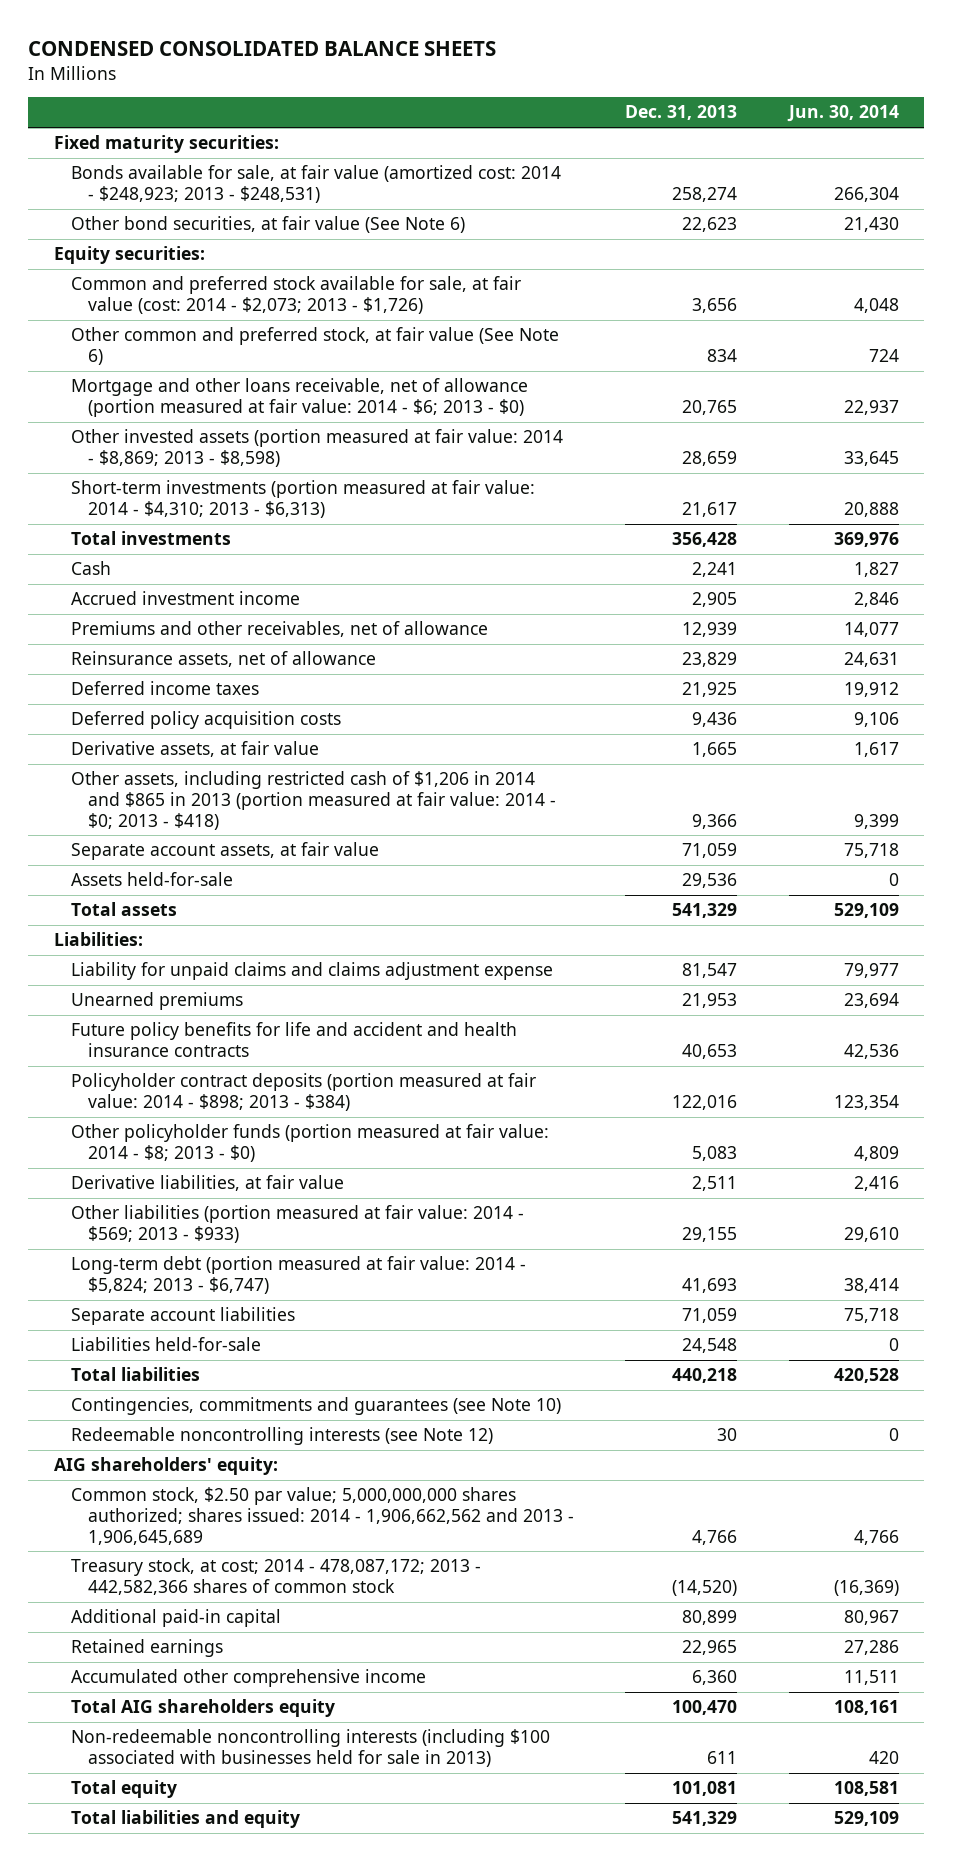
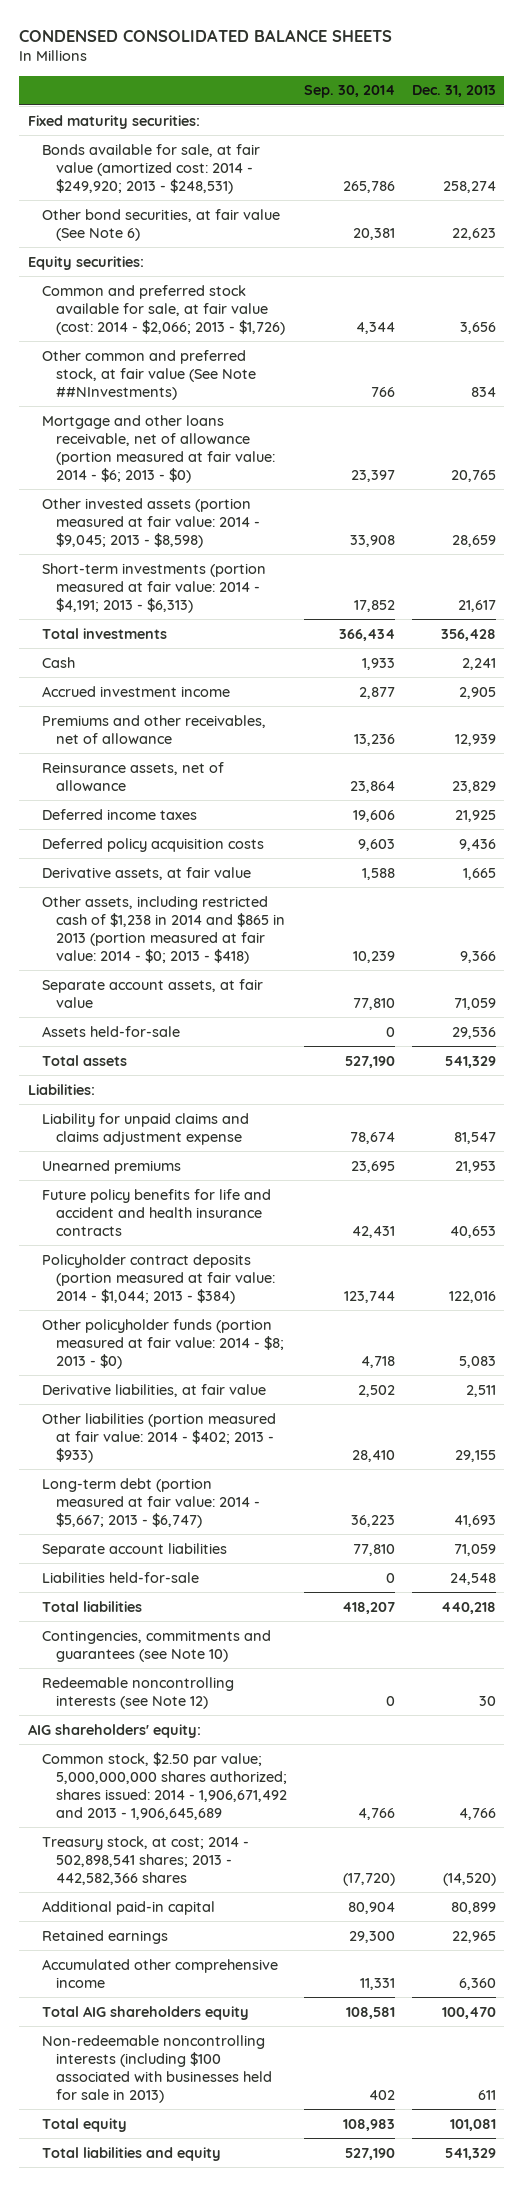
- | Dec. 31, 2013 | Jun. 30, 2014
+ | Sep. 30, 2014 | Dec. 31, 2013
- Bonds available for sale, at fair value (amortized cost: 2014 - $248,923; 2013 - $248,531) | 258,274 | 266,304
+ Bonds available for sale, at fair value (amortized cost: 2014 - $249,920; 2013 - $248,531) | 265,786 | 258,274
- Common and preferred stock available for sale, at fair value (cost: 2014 - $2,073; 2013 - $1,726) | 3,656 | 4,048
- Other common and preferred stock, at fair value (See Note 6) | 834 | 724
+ Common and preferred stock available for sale, at fair value (cost: 2014 - $2,066; 2013 - $1,726) | 4,344 | 3,656
+ Other common and preferred stock, at fair value (See Note ##NInvestments) | 766 | 834
- Other invested assets (portion measured at fair value: 2014 - $8,869; 2013 - $8,598) | 28,659 | 33,645
- Short-term investments (portion measured at fair value: 2014 - $4,310; 2013 - $6,313) | 21,617 | 20,888
+ Other invested assets (portion measured at fair value: 2014 - $9,045; 2013 - $8,598) | 33,908 | 28,659
+ Short-term investments (portion measured at fair value: 2014 - $4,191; 2013 - $6,313) | 17,852 | 21,617
- Other assets, including restricted cash of $1,206 in 2014 and $865 in 2013 (portion measured at fair value: 2014 - $0; 2013 - $418) | 9,366 | 9,399
+ Other assets, including restricted cash of $1,238 in 2014 and $865 in 2013 (portion measured at fair value: 2014 - $0; 2013 - $418) | 10,239 | 9,366
- Policyholder contract deposits (portion measured at fair value: 2014 - $898; 2013 - $384) | 122,016 | 123,354
+ Policyholder contract deposits (portion measured at fair value: 2014 - $1,044; 2013 - $384) | 123,744 | 122,016
- Other liabilities (portion measured at fair value: 2014 - $569; 2013 - $933) | 29,155 | 29,610
- Long-term debt (portion measured at fair value: 2014 - $5,824; 2013 - $6,747) | 41,693 | 38,414
+ Other liabilities (portion measured at fair value: 2014 - $402; 2013 - $933) | 28,410 | 29,155
+ Long-term debt (portion measured at fair value: 2014 - $5,667; 2013 - $6,747) | 36,223 | 41,693
- Common stock, $2.50 par value; 5,000,000,000 shares authorized; shares issued: 2014 - 1,906,662,562 and 2013 - 1,906,645,689 | 4,766 | 4,766
- Treasury stock, at cost; 2014 - 478,087,172; 2013 - 442,582,366 shares of common stock | (14,520) | (16,369)
+ Common stock, $2.50 par value; 5,000,000,000 shares authorized; shares issued: 2014 - 1,906,671,492 and 2013 - 1,906,645,689 | 4,766 | 4,766
+ Treasury stock, at cost; 2014 - 502,898,541 shares; 2013 - 442,582,366 shares | (17,720) | (14,520)

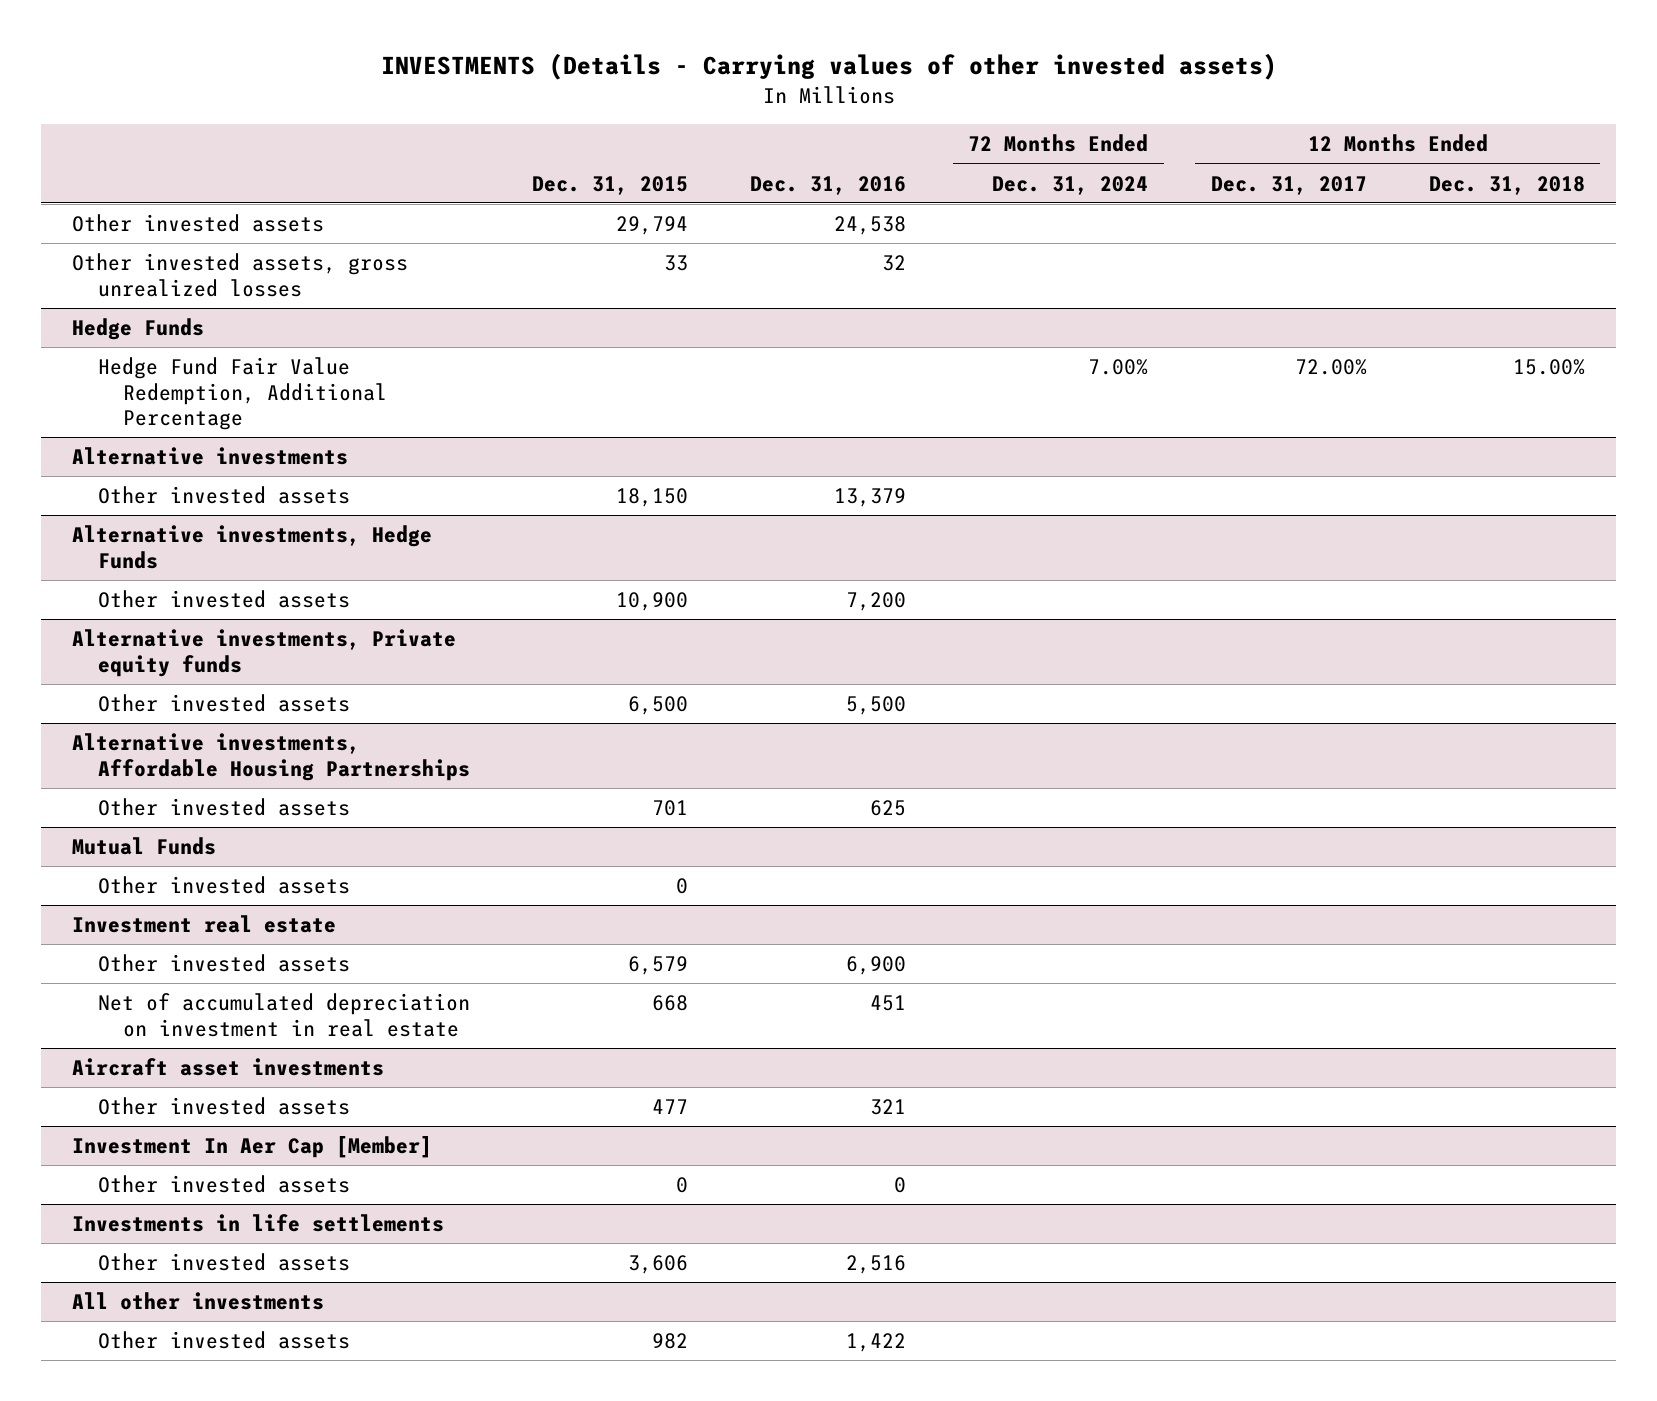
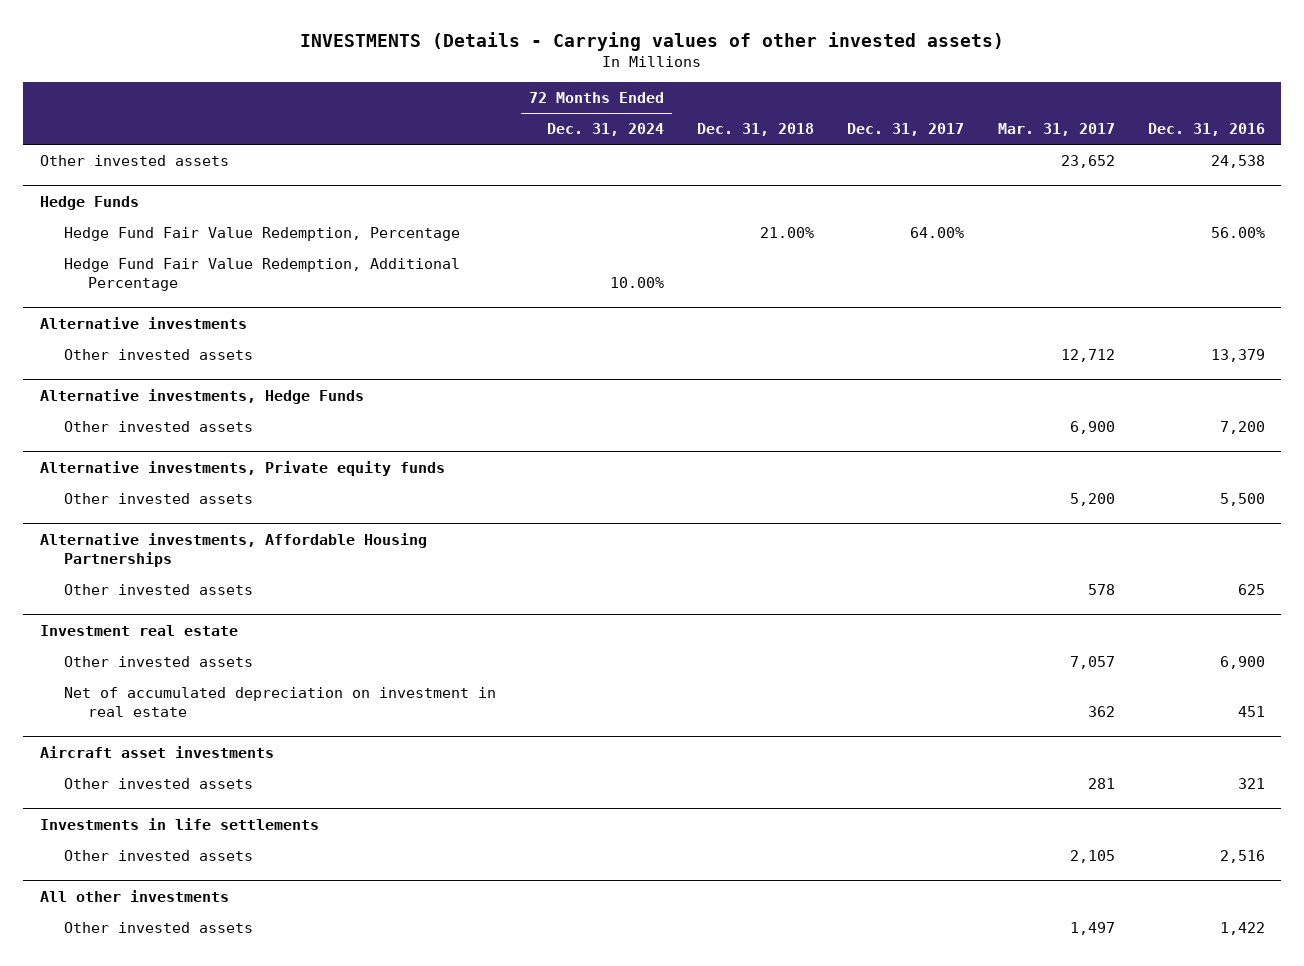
- | Dec. 31, 2015 | Dec. 31, 2016 | 72 Months Ended Dec. 31, 2024 | 12 Months Ended Dec. 31, 2017 | 12 Months Ended Dec. 31, 2018
+ | 72 Months Ended Dec. 31, 2024 | Dec. 31, 2018 | Dec. 31, 2017 | Mar. 31, 2017 | Dec. 31, 2016
- Other invested assets, gross unrealized losses | 33 | 32 | | |
@ Hedge Funds
- Hedge Fund Fair Value Redemption, Additional Percentage | | | 7.00% | 72.00% | 15.00%
+ Hedge Fund Fair Value Redemption, Percentage | | 21.00% | 64.00% | | 56.00%
+ Hedge Fund Fair Value Redemption, Additional Percentage | 10.00% | | | |
- Mutual Funds
- Other invested assets | 0 | | | |
- Investment In Aer Cap [Member]
- Other invested assets | 0 | 0 | | |

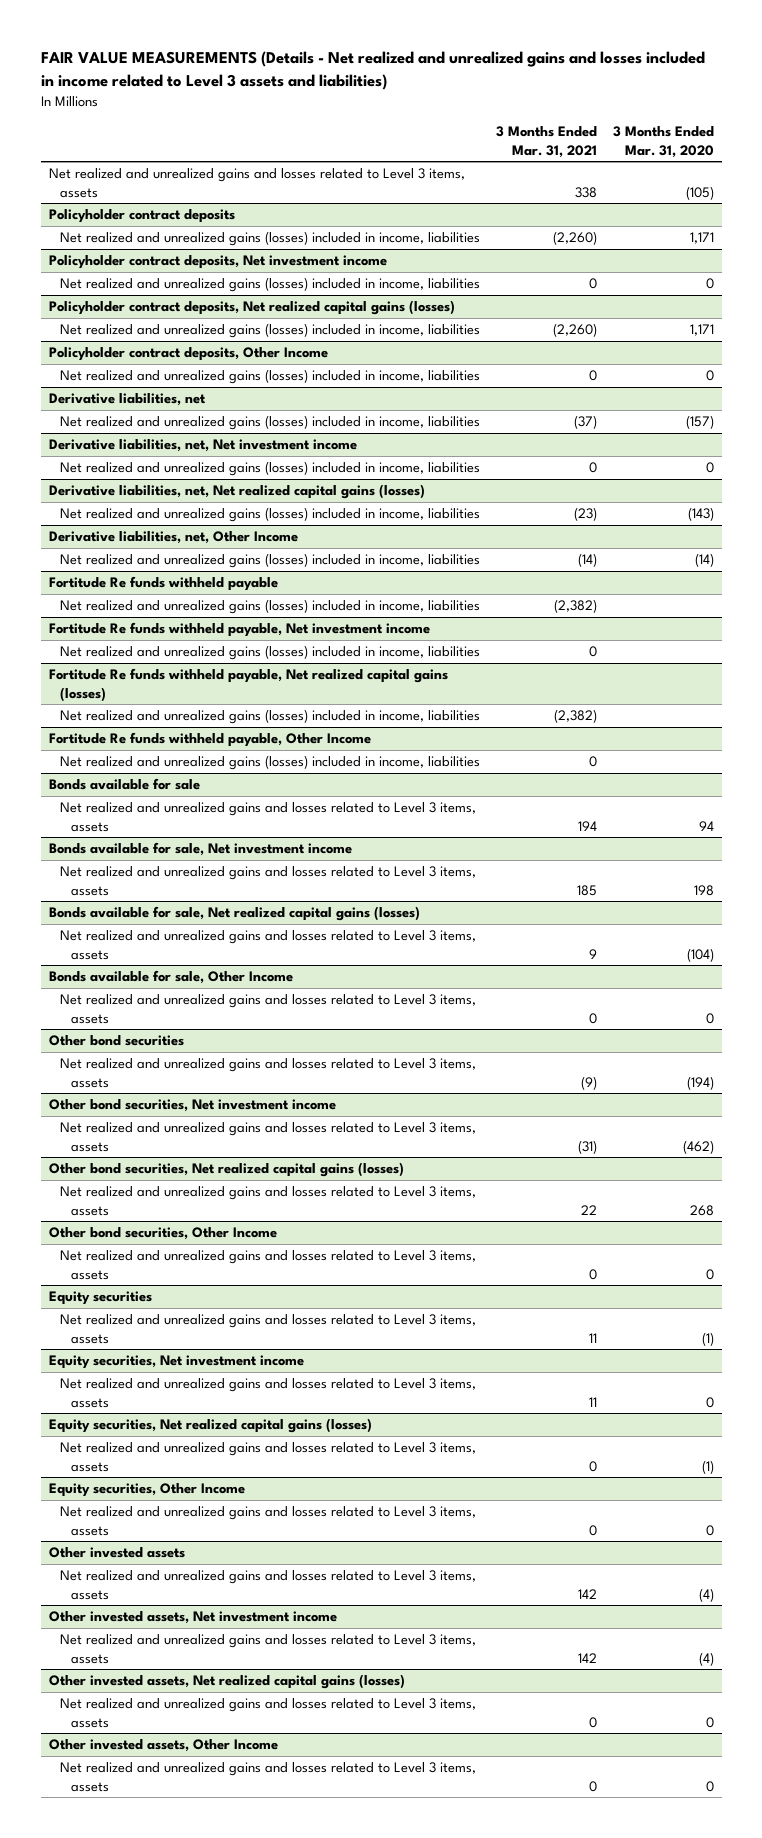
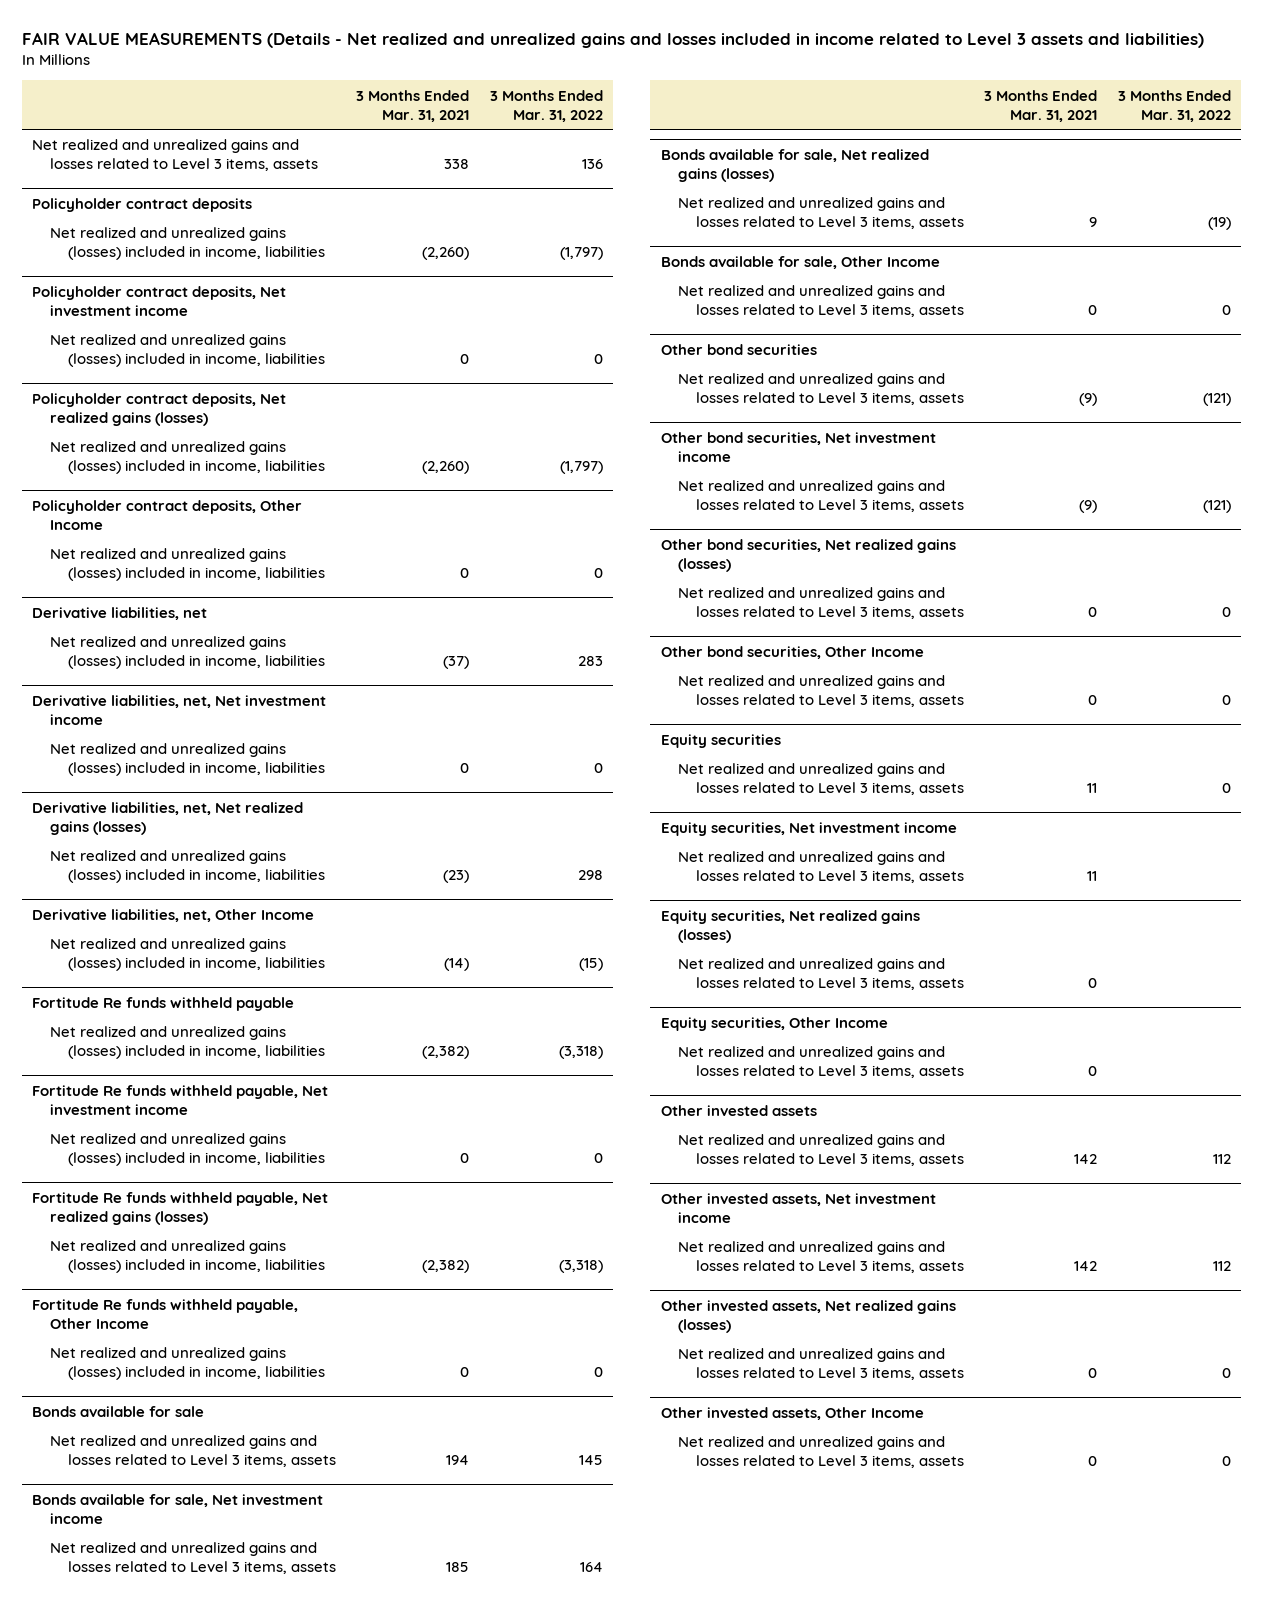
- | 3 Months Ended Mar. 31, 2021 | 3 Months Ended Mar. 31, 2020
+ | 3 Months Ended Mar. 31, 2021 | 3 Months Ended Mar. 31, 2022
- Policyholder contract deposits, Net realized capital gains (losses)
+ Policyholder contract deposits, Net realized gains (losses)
- Derivative liabilities, net, Net realized capital gains (losses)
+ Derivative liabilities, net, Net realized gains (losses)
- Fortitude Re funds withheld payable, Net realized capital gains (losses)
+ Fortitude Re funds withheld payable, Net realized gains (losses)
- Bonds available for sale, Net realized capital gains (losses)
+ Bonds available for sale, Net realized gains (losses)
@ Other bond securities, Net investment income
- Net realized and unrealized gains and losses related to Level 3 items, assets | (31) | (462)
- Other bond securities, Net realized capital gains (losses)
- Net realized and unrealized gains and losses related to Level 3 items, assets | 22 | 268
@ Other bond securities, Net investment income
+ Net realized and unrealized gains and losses related to Level 3 items, assets | (9) | (121)
+ Other bond securities, Net realized gains (losses)
+ Net realized and unrealized gains and losses related to Level 3 items, assets | 0 | 0
- Equity securities, Net realized capital gains (losses)
+ Equity securities, Net realized gains (losses)
- Other invested assets, Net realized capital gains (losses)
+ Other invested assets, Net realized gains (losses)

